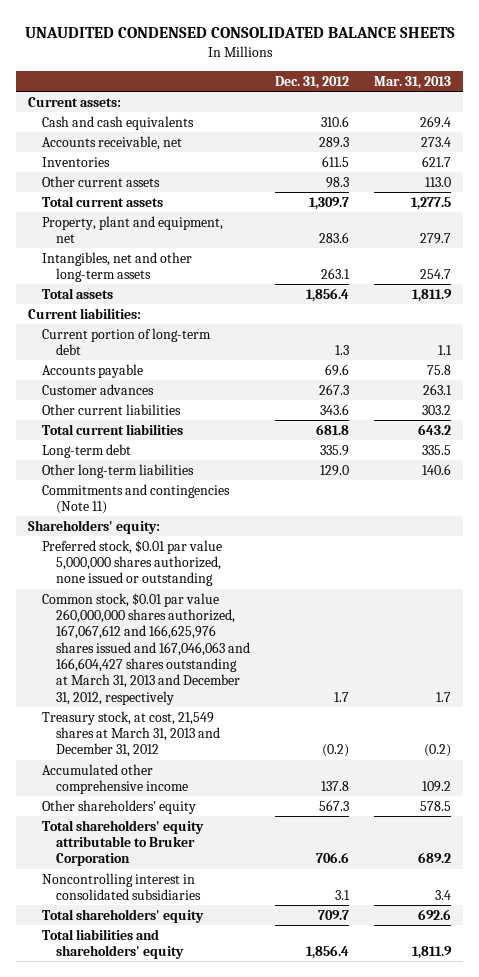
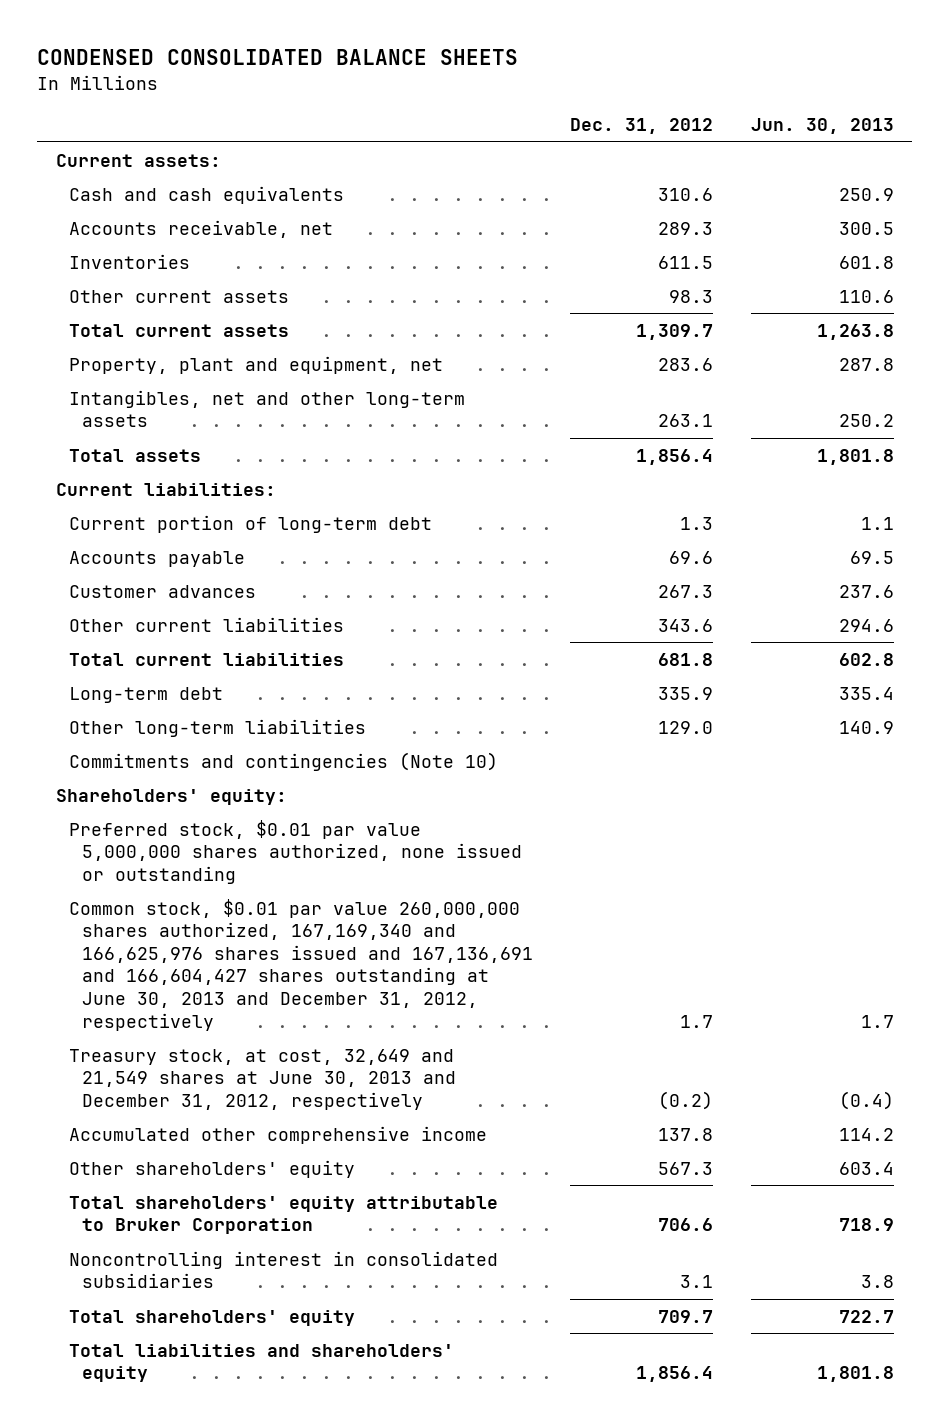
- UNAUDITED CONDENSED CONSOLIDATED BALANCE SHEETS
+ CONDENSED CONSOLIDATED BALANCE SHEETS
- | Dec. 31, 2012 | Mar. 31, 2013
+ | Dec. 31, 2012 | Jun. 30, 2013
- Commitments and contingencies (Note 11)
+ Commitments and contingencies (Note 10)
- Common stock, $0.01 par value 260,000,000 shares authorized, 167,067,612 and 166,625,976 shares issued and 167,046,063 and 166,604,427 shares outstanding at March 31, 2013 and December 31, 2012, respectively | 1.7 | 1.7
- Treasury stock, at cost, 21,549 shares at March 31, 2013 and December 31, 2012 | (0.2) | (0.2)
+ Common stock, $0.01 par value 260,000,000 shares authorized, 167,169,340 and 166,625,976 shares issued and 167,136,691 and 166,604,427 shares outstanding at June 30, 2013 and December 31, 2012, respectively | 1.7 | 1.7
+ Treasury stock, at cost, 32,649 and 21,549 shares at June 30, 2013 and December 31, 2012, respectively | (0.2) | (0.4)

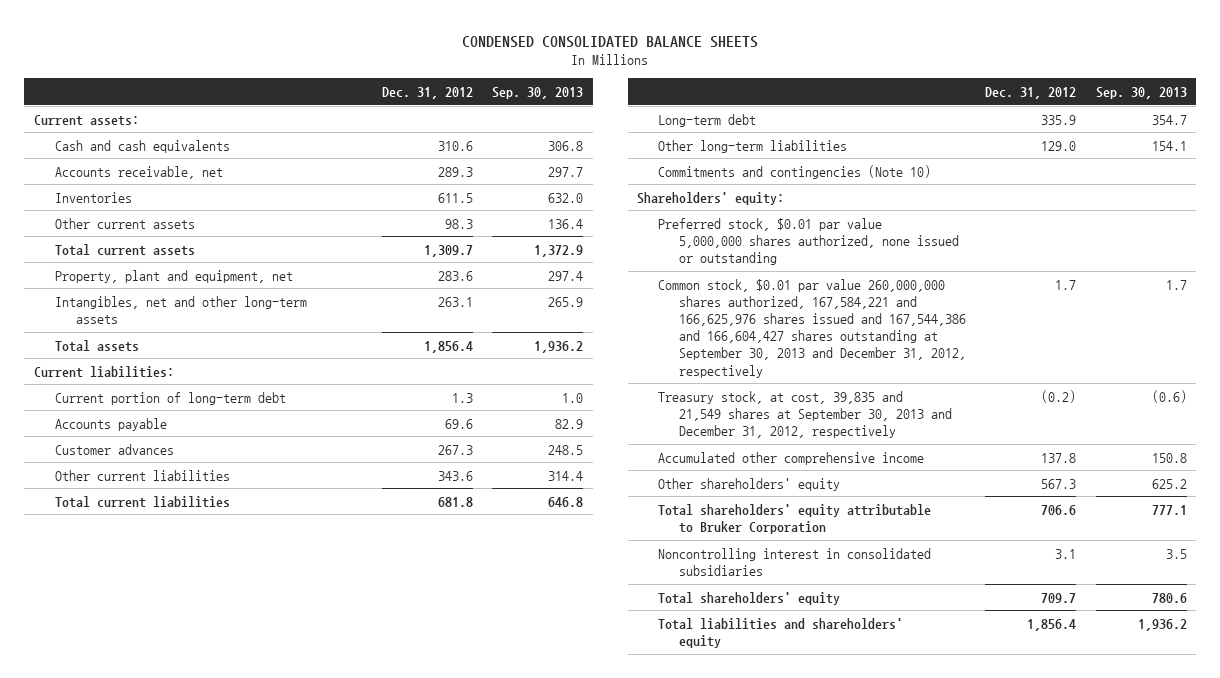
- | Dec. 31, 2012 | Jun. 30, 2013
+ | Dec. 31, 2012 | Sep. 30, 2013
- Common stock, $0.01 par value 260,000,000 shares authorized, 167,169,340 and 166,625,976 shares issued and 167,136,691 and 166,604,427 shares outstanding at June 30, 2013 and December 31, 2012, respectively | 1.7 | 1.7
- Treasury stock, at cost, 32,649 and 21,549 shares at June 30, 2013 and December 31, 2012, respectively | (0.2) | (0.4)
+ Common stock, $0.01 par value 260,000,000 shares authorized, 167,584,221 and 166,625,976 shares issued and 167,544,386 and 166,604,427 shares outstanding at September 30, 2013 and December 31, 2012, respectively | 1.7 | 1.7
+ Treasury stock, at cost, 39,835 and 21,549 shares at September 30, 2013 and December 31, 2012, respectively | (0.2) | (0.6)

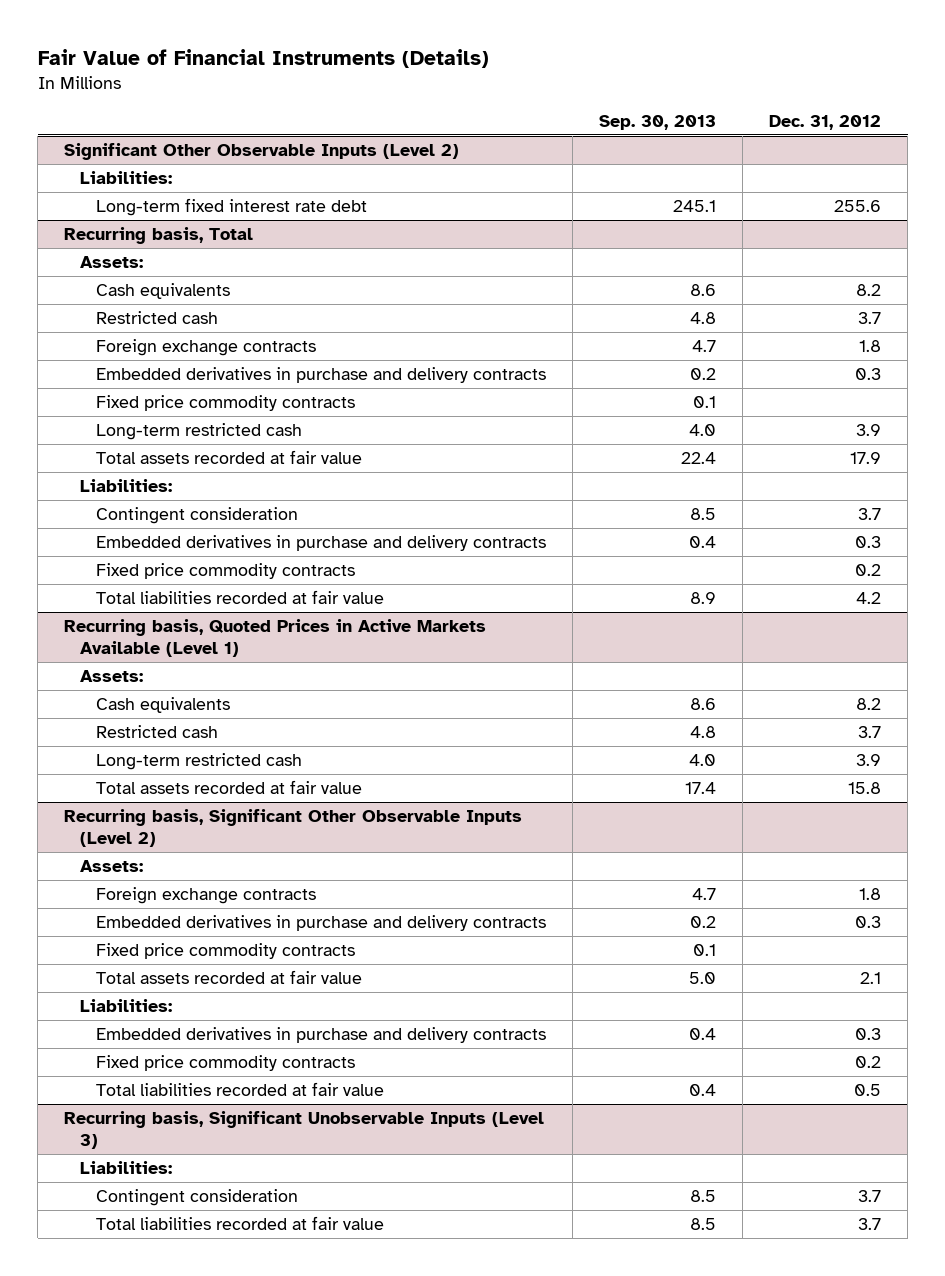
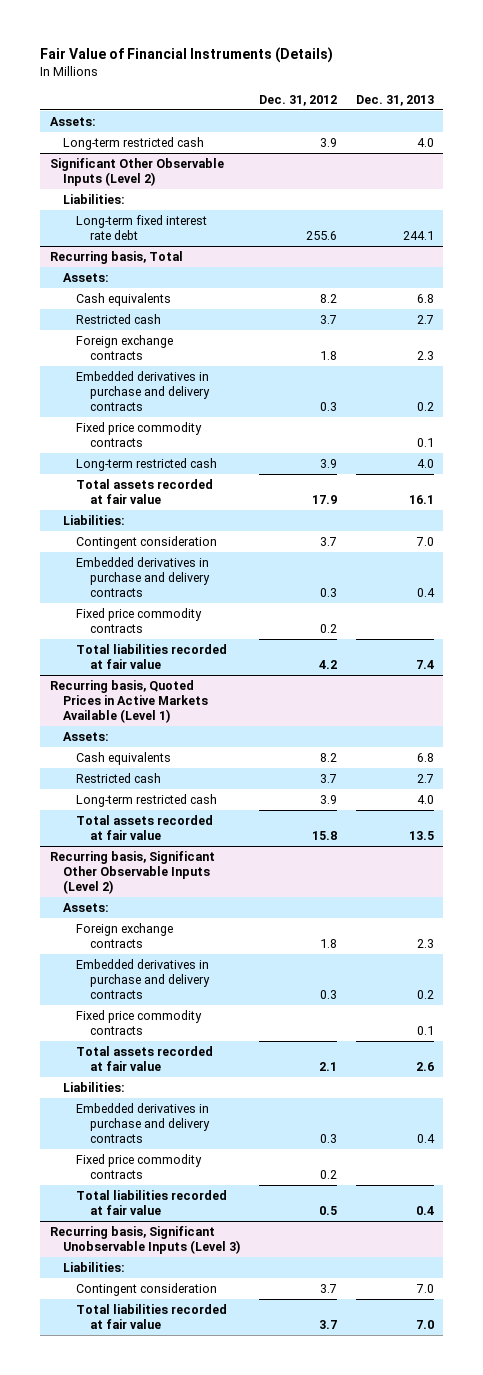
- | Sep. 30, 2013 | Dec. 31, 2012
+ | Dec. 31, 2012 | Dec. 31, 2013
+ Assets:
+ Long-term restricted cash | 3.9 | 4.0

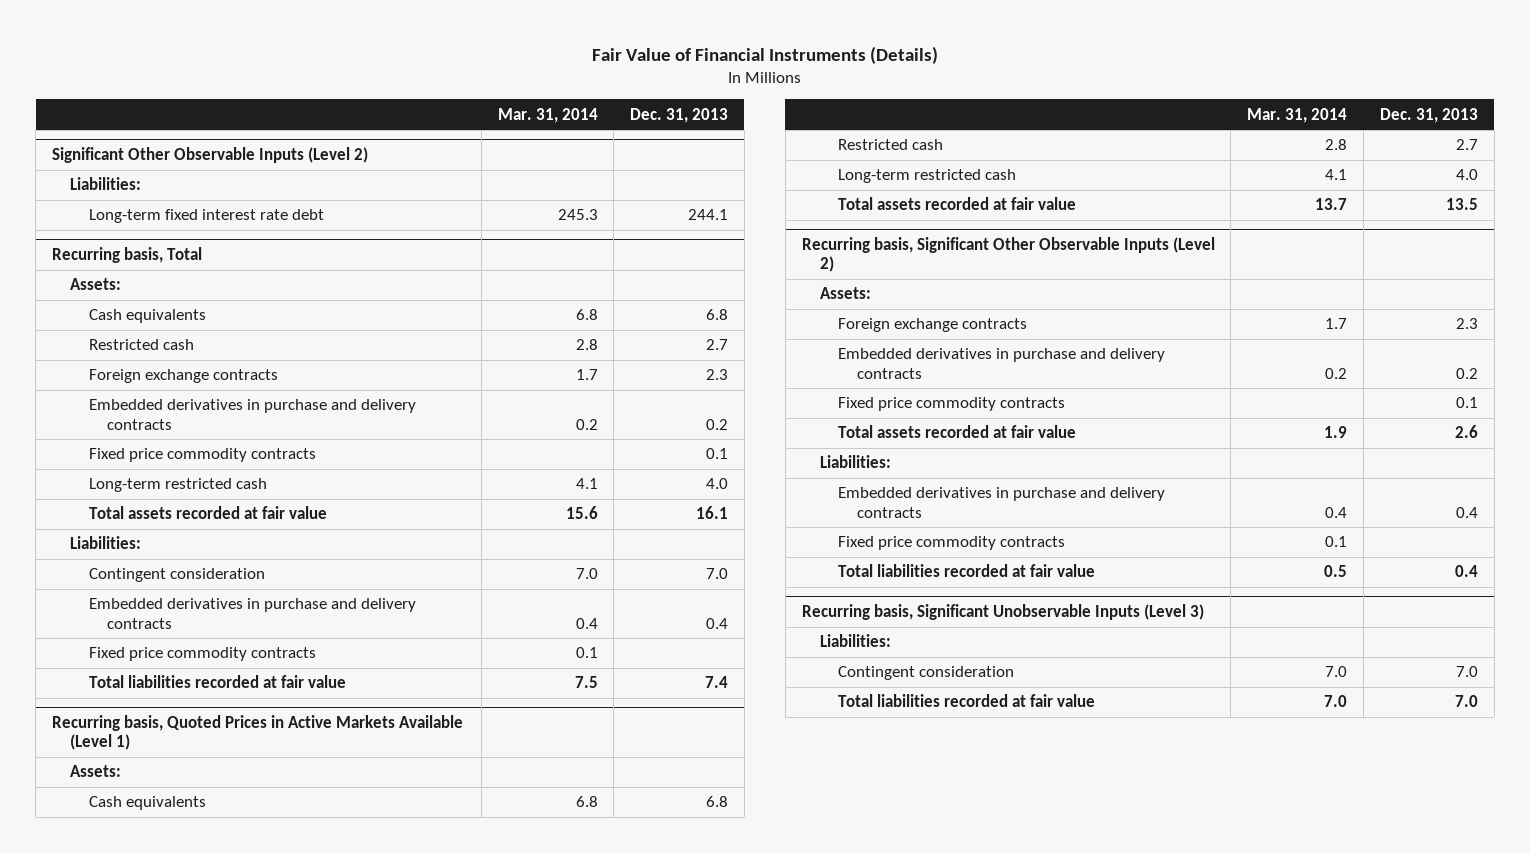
- | Dec. 31, 2012 | Dec. 31, 2013
+ | Mar. 31, 2014 | Dec. 31, 2013
- Assets:
- Long-term restricted cash | 3.9 | 4.0

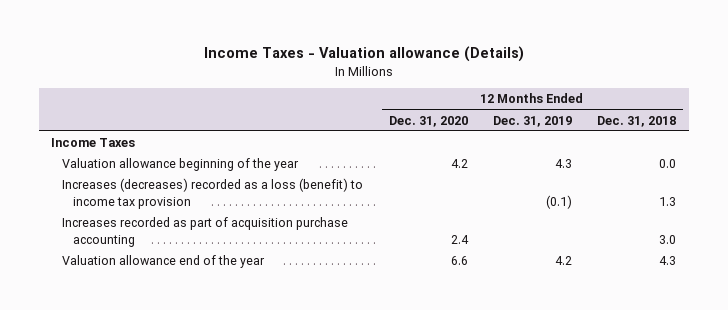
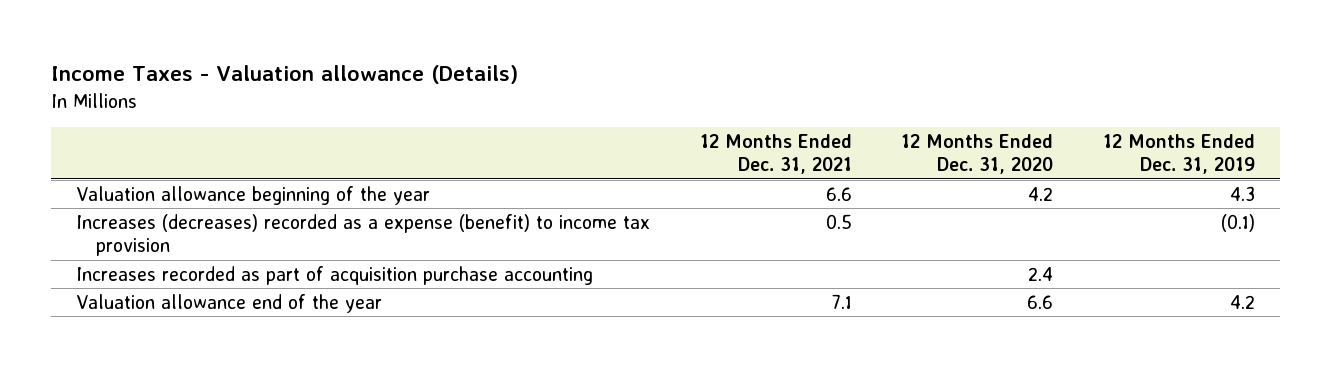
- | 12 Months Ended Dec. 31, 2020 | 12 Months Ended Dec. 31, 2019 | 12 Months Ended Dec. 31, 2018
+ | 12 Months Ended Dec. 31, 2021 | 12 Months Ended Dec. 31, 2020 | 12 Months Ended Dec. 31, 2019
- Income Taxes
- Increases (decreases) recorded as a loss (benefit) to income tax provision | | (0.1) | 1.3
+ Increases (decreases) recorded as a expense (benefit) to income tax provision | 0.5 | | (0.1)

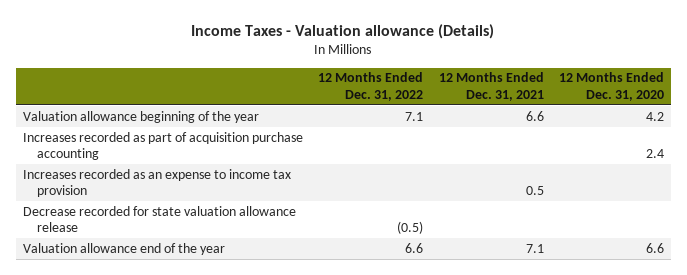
- | 12 Months Ended Dec. 31, 2021 | 12 Months Ended Dec. 31, 2020 | 12 Months Ended Dec. 31, 2019
+ | 12 Months Ended Dec. 31, 2022 | 12 Months Ended Dec. 31, 2021 | 12 Months Ended Dec. 31, 2020
- Increases (decreases) recorded as a expense (benefit) to income tax provision | 0.5 | | (0.1)
+ Increases recorded as an expense to income tax provision | | 0.5 |
+ Decrease recorded for state valuation allowance release | (0.5) | |

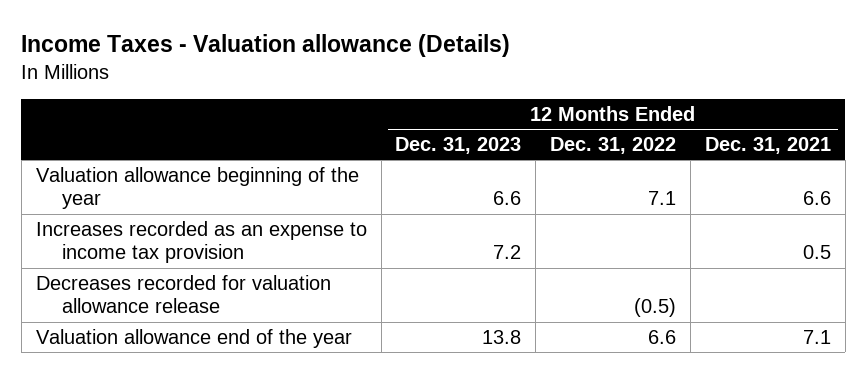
- | 12 Months Ended Dec. 31, 2022 | 12 Months Ended Dec. 31, 2021 | 12 Months Ended Dec. 31, 2020
+ | 12 Months Ended Dec. 31, 2023 | 12 Months Ended Dec. 31, 2022 | 12 Months Ended Dec. 31, 2021
- Increases recorded as part of acquisition purchase accounting | | | 2.4
- Decrease recorded for state valuation allowance release | (0.5) | |
+ Decreases recorded for valuation allowance release | | (0.5) |

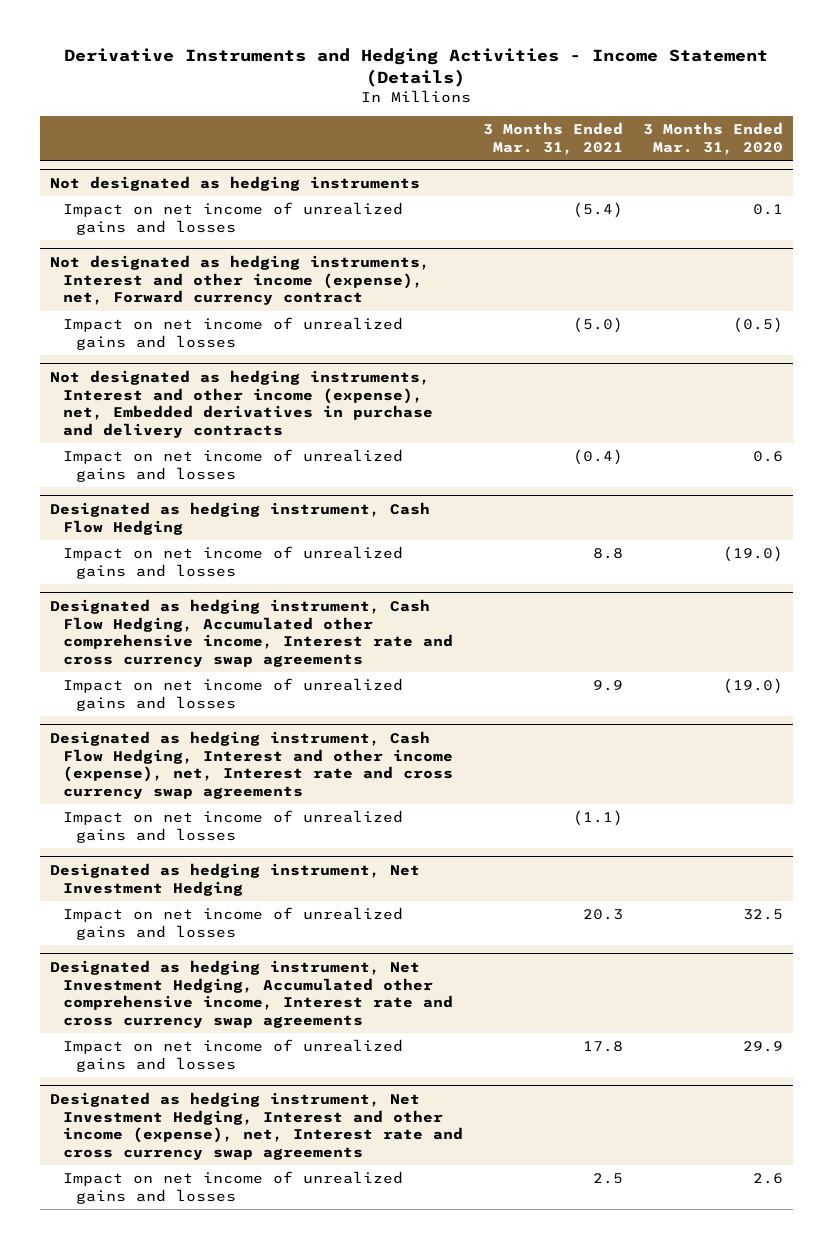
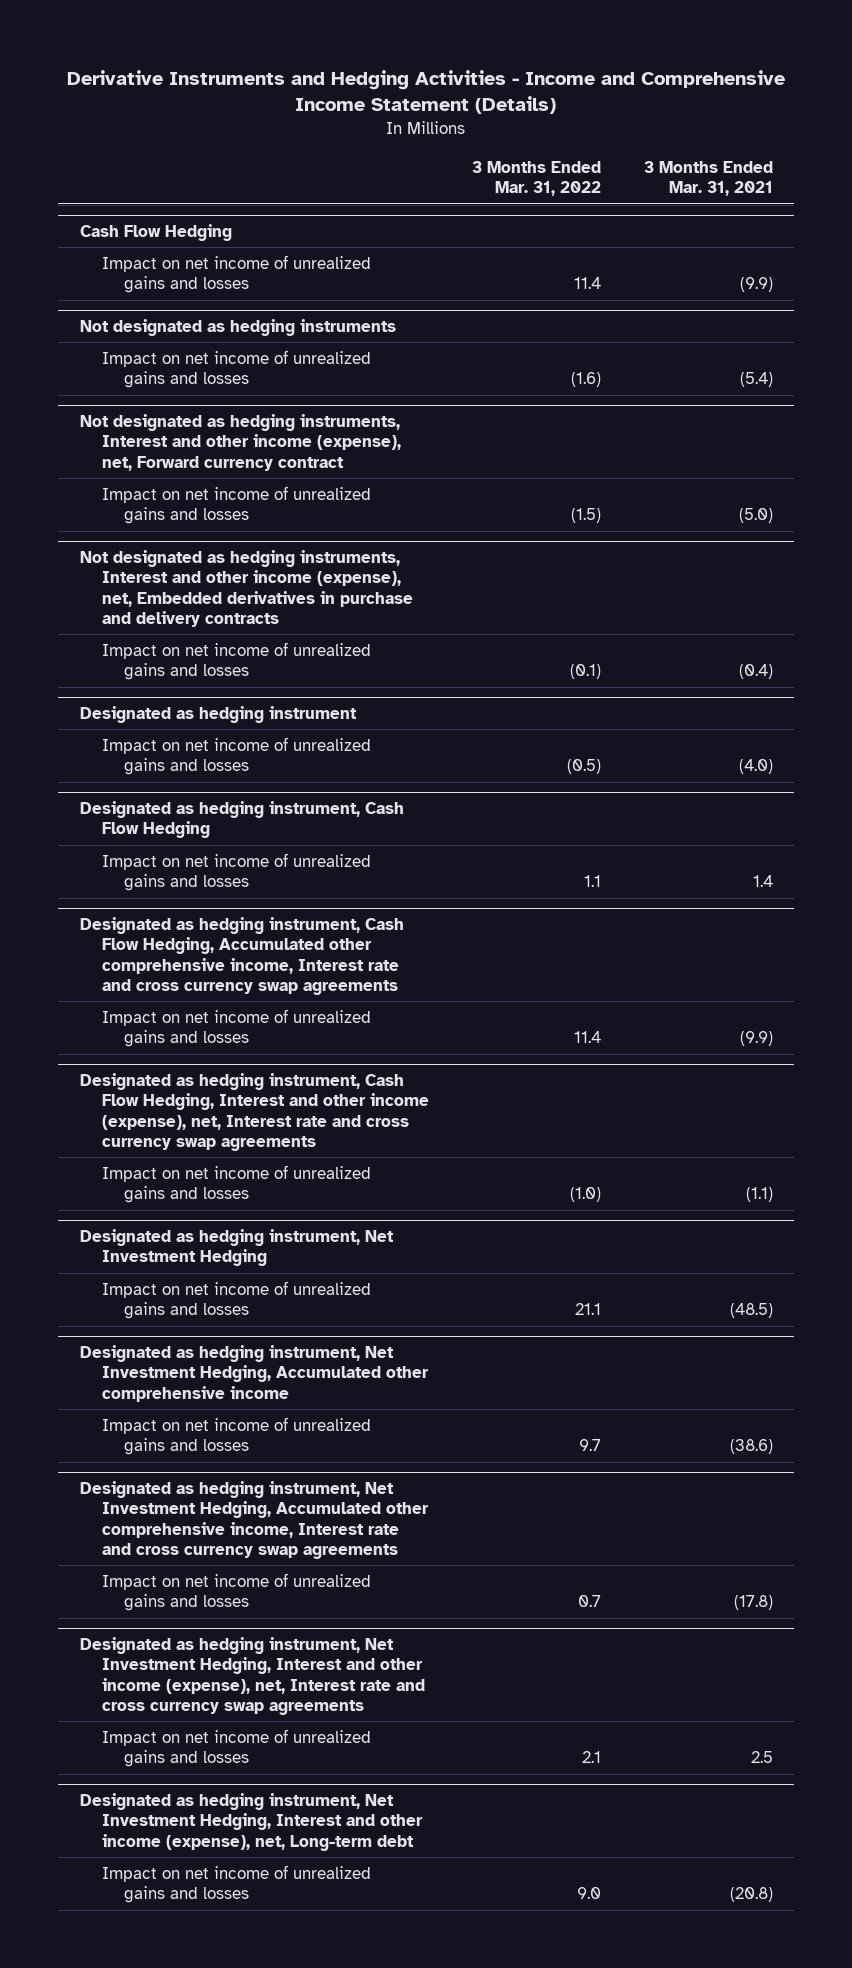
- Derivative Instruments and Hedging Activities - Income Statement (Details)
+ Derivative Instruments and Hedging Activities - Income and Comprehensive Income Statement (Details)
- | 3 Months Ended Mar. 31, 2021 | 3 Months Ended Mar. 31, 2020
+ | 3 Months Ended Mar. 31, 2022 | 3 Months Ended Mar. 31, 2021
+ Cash Flow Hedging
+ Impact on net income of unrealized gains and losses | 11.4 | (9.9)
+ Designated as hedging instrument
+ Impact on net income of unrealized gains and losses | (0.5) | (4.0)
@ Designated as hedging instrument, Cash Flow Hedging
- Impact on net income of unrealized gains and losses | 8.8 | (19.0)
+ Impact on net income of unrealized gains and losses | 1.1 | 1.4
@ Designated as hedging instrument, Cash Flow Hedging, Accumulated other comprehensive income, Interest rate and cross currency swap agreements
- Impact on net income of unrealized gains and losses | 9.9 | (19.0)
+ Impact on net income of unrealized gains and losses | 11.4 | (9.9)
@ Designated as hedging instrument, Net Investment Hedging
- Impact on net income of unrealized gains and losses | 20.3 | 32.5
+ Impact on net income of unrealized gains and losses | 21.1 | (48.5)
+ Designated as hedging instrument, Net Investment Hedging, Accumulated other comprehensive income
+ Impact on net income of unrealized gains and losses | 9.7 | (38.6)
@ Designated as hedging instrument, Net Investment Hedging, Accumulated other comprehensive income, Interest rate and cross currency swap agreements
- Impact on net income of unrealized gains and losses | 17.8 | 29.9
+ Impact on net income of unrealized gains and losses | 0.7 | (17.8)
+ Designated as hedging instrument, Net Investment Hedging, Interest and other income (expense), net, Long-term debt
+ Impact on net income of unrealized gains and losses | 9.0 | (20.8)

